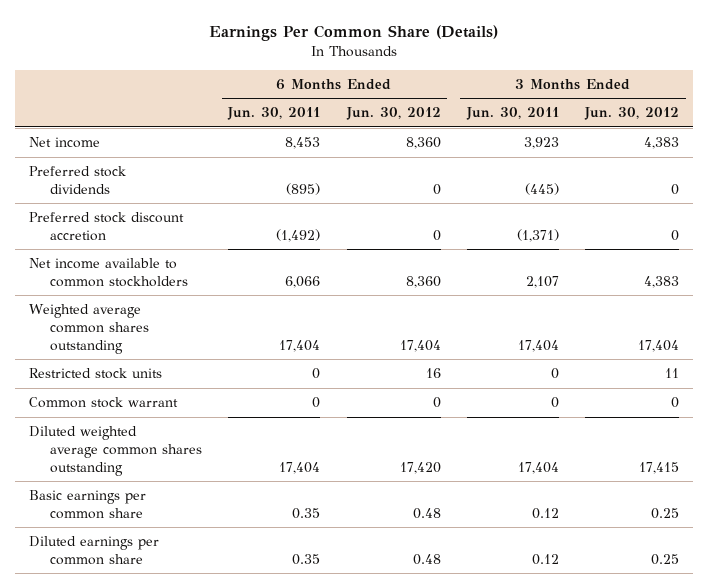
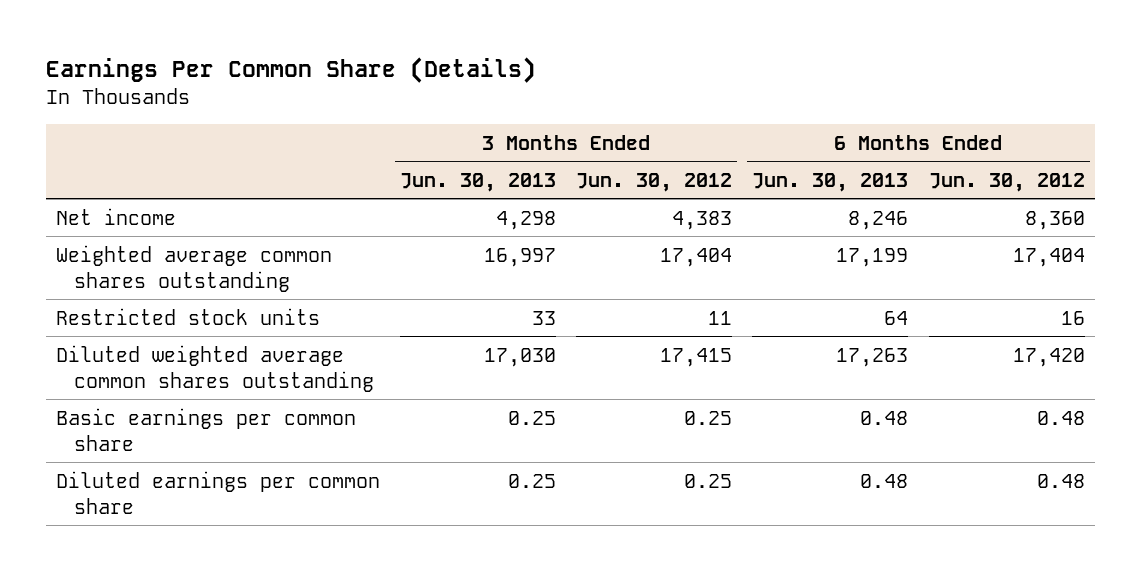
- | 6 Months Ended Jun. 30, 2011 | 6 Months Ended Jun. 30, 2012 | 3 Months Ended Jun. 30, 2011 | 3 Months Ended Jun. 30, 2012
+ | 3 Months Ended Jun. 30, 2013 | 3 Months Ended Jun. 30, 2012 | 6 Months Ended Jun. 30, 2013 | 6 Months Ended Jun. 30, 2012
- Preferred stock dividends | (895) | 0 | (445) | 0
- Preferred stock discount accretion | (1,492) | 0 | (1,371) | 0
- Net income available to common stockholders | 6,066 | 8,360 | 2,107 | 4,383
- Common stock warrant | 0 | 0 | 0 | 0

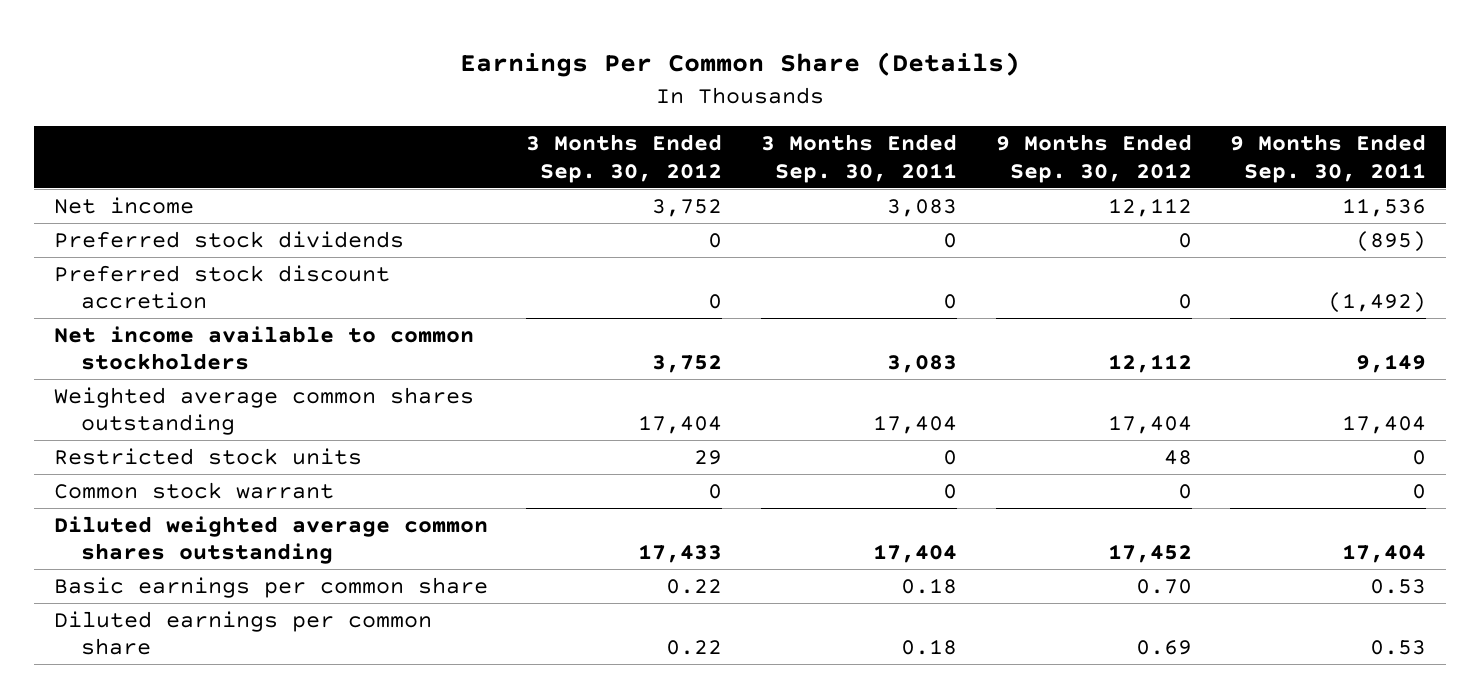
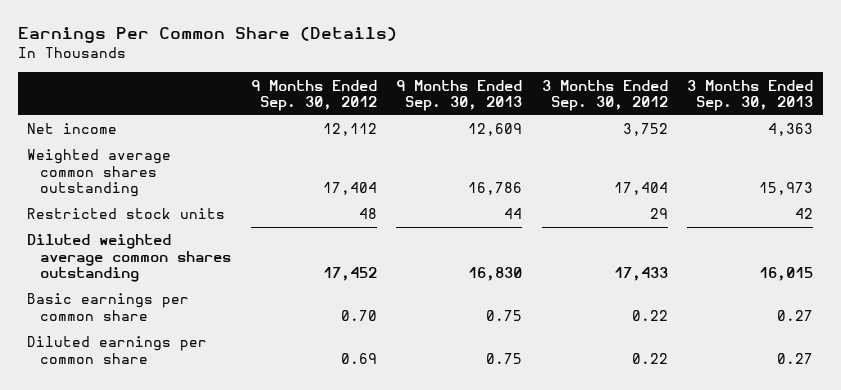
- | 3 Months Ended Sep. 30, 2012 | 3 Months Ended Sep. 30, 2011 | 9 Months Ended Sep. 30, 2012 | 9 Months Ended Sep. 30, 2011
+ | 9 Months Ended Sep. 30, 2012 | 9 Months Ended Sep. 30, 2013 | 3 Months Ended Sep. 30, 2012 | 3 Months Ended Sep. 30, 2013
- Preferred stock dividends | 0 | 0 | 0 | (895)
- Preferred stock discount accretion | 0 | 0 | 0 | (1,492)
- Net income available to common stockholders | 3,752 | 3,083 | 12,112 | 9,149
- Common stock warrant | 0 | 0 | 0 | 0

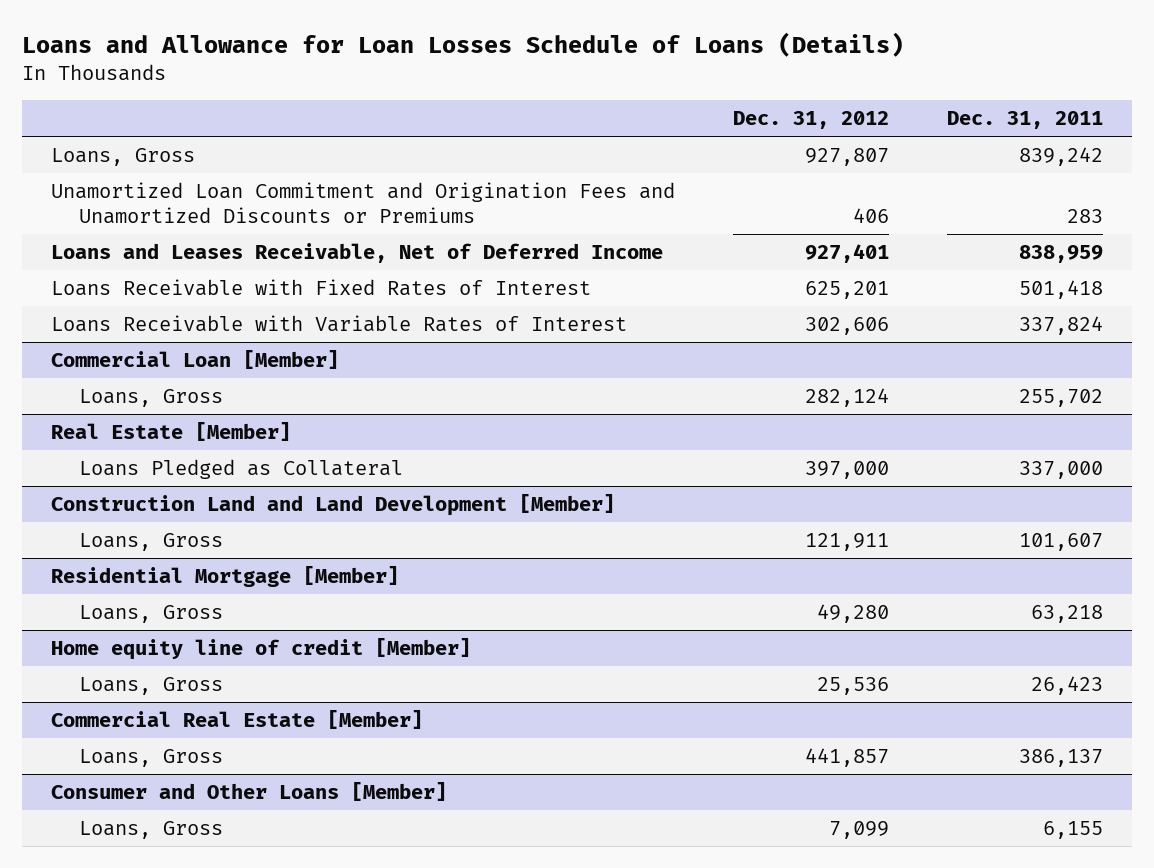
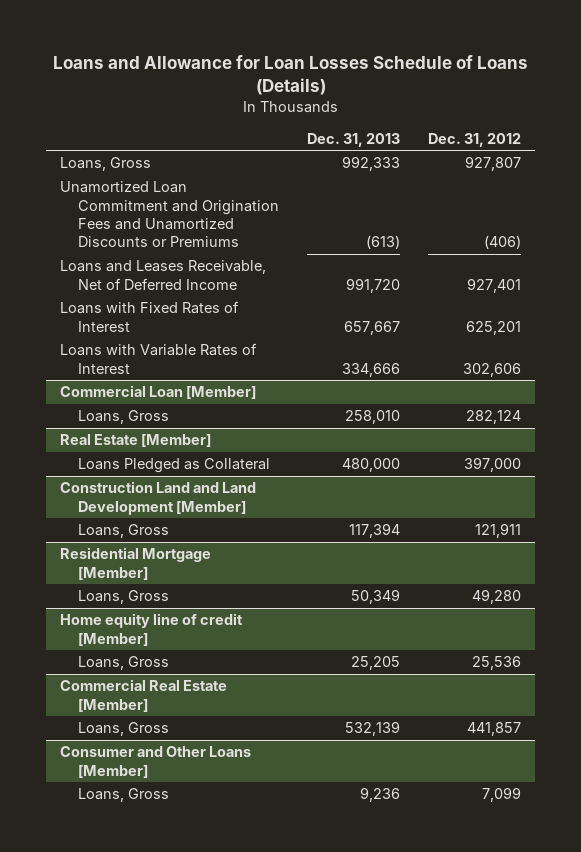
- | Dec. 31, 2012 | Dec. 31, 2011
+ | Dec. 31, 2013 | Dec. 31, 2012
- Unamortized Loan Commitment and Origination Fees and Unamortized Discounts or Premiums | 406 | 283
+ Unamortized Loan Commitment and Origination Fees and Unamortized Discounts or Premiums | (613) | (406)
- Loans Receivable with Fixed Rates of Interest | 625,201 | 501,418
- Loans Receivable with Variable Rates of Interest | 302,606 | 337,824
+ Loans with Fixed Rates of Interest | 657,667 | 625,201
+ Loans with Variable Rates of Interest | 334,666 | 302,606

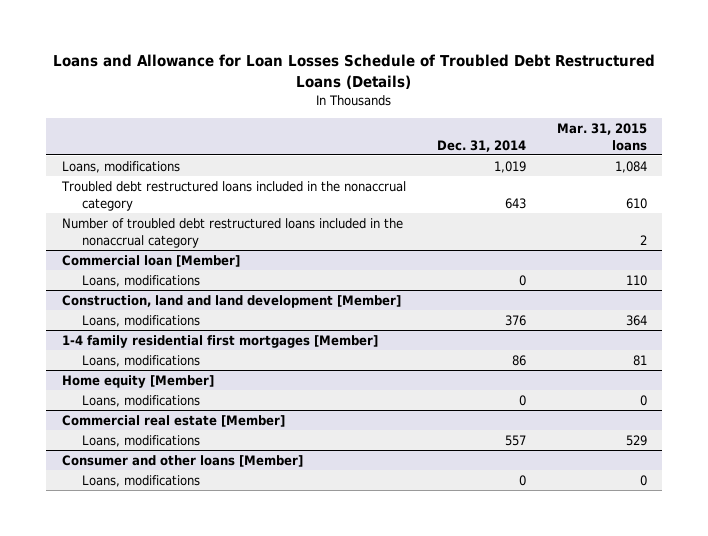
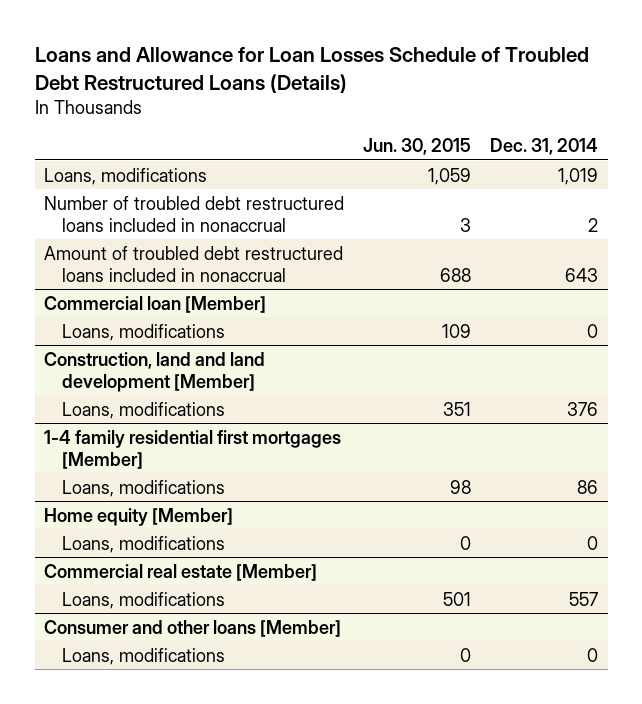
- | Dec. 31, 2014 | Mar. 31, 2015 loans
+ | Jun. 30, 2015 | Dec. 31, 2014
- Troubled debt restructured loans included in the nonaccrual category | 643 | 610
- Number of troubled debt restructured loans included in the nonaccrual category | | 2
+ Number of troubled debt restructured loans included in nonaccrual | 3 | 2
+ Amount of troubled debt restructured loans included in nonaccrual | 688 | 643

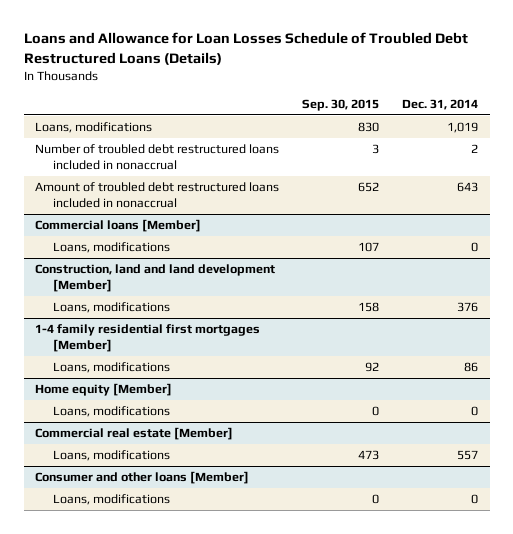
- | Jun. 30, 2015 | Dec. 31, 2014
+ | Sep. 30, 2015 | Dec. 31, 2014
- Commercial loan [Member]
+ Commercial loans [Member]

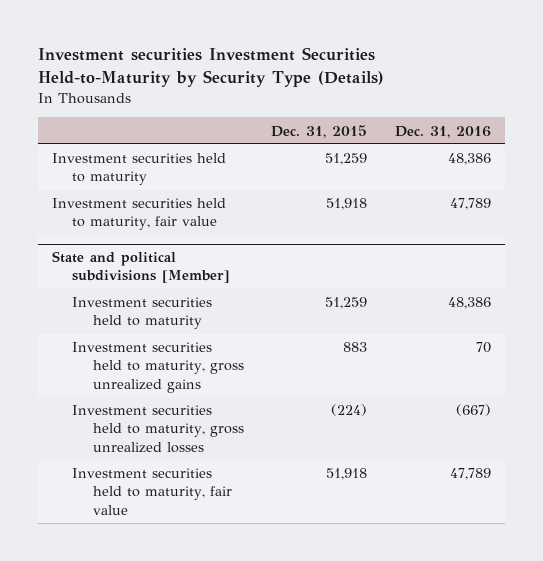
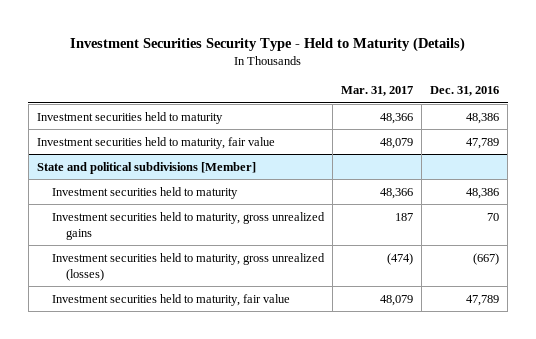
- Investment securities Investment Securities Held-to-Maturity by Security Type (Details)
+ Investment Securities Security Type - Held to Maturity (Details)
- | Dec. 31, 2015 | Dec. 31, 2016
+ | Mar. 31, 2017 | Dec. 31, 2016
@ State and political subdivisions [Member]
- Investment securities held to maturity, gross unrealized losses | (224) | (667)
+ Investment securities held to maturity, gross unrealized (losses) | (474) | (667)

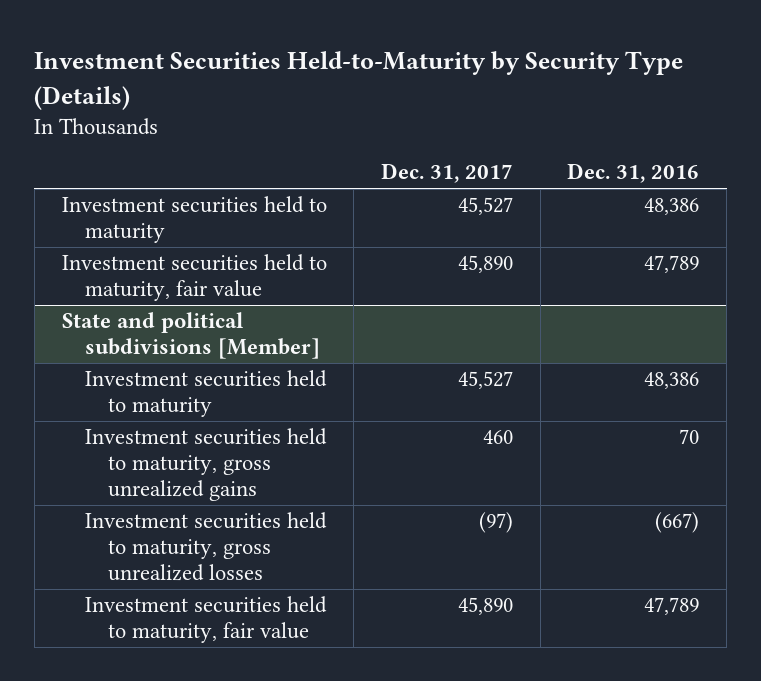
- Investment Securities Security Type - Held to Maturity (Details)
+ Investment Securities Held-to-Maturity by Security Type (Details)
- | Mar. 31, 2017 | Dec. 31, 2016
+ | Dec. 31, 2017 | Dec. 31, 2016
@ State and political subdivisions [Member]
- Investment securities held to maturity, gross unrealized (losses) | (474) | (667)
+ Investment securities held to maturity, gross unrealized losses | (97) | (667)

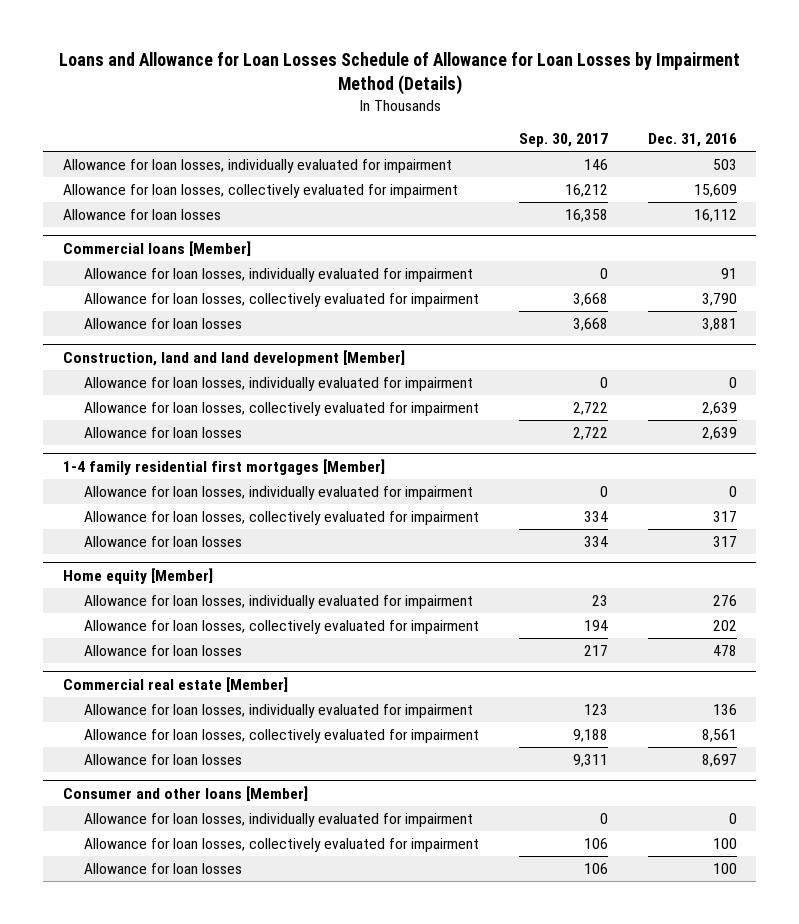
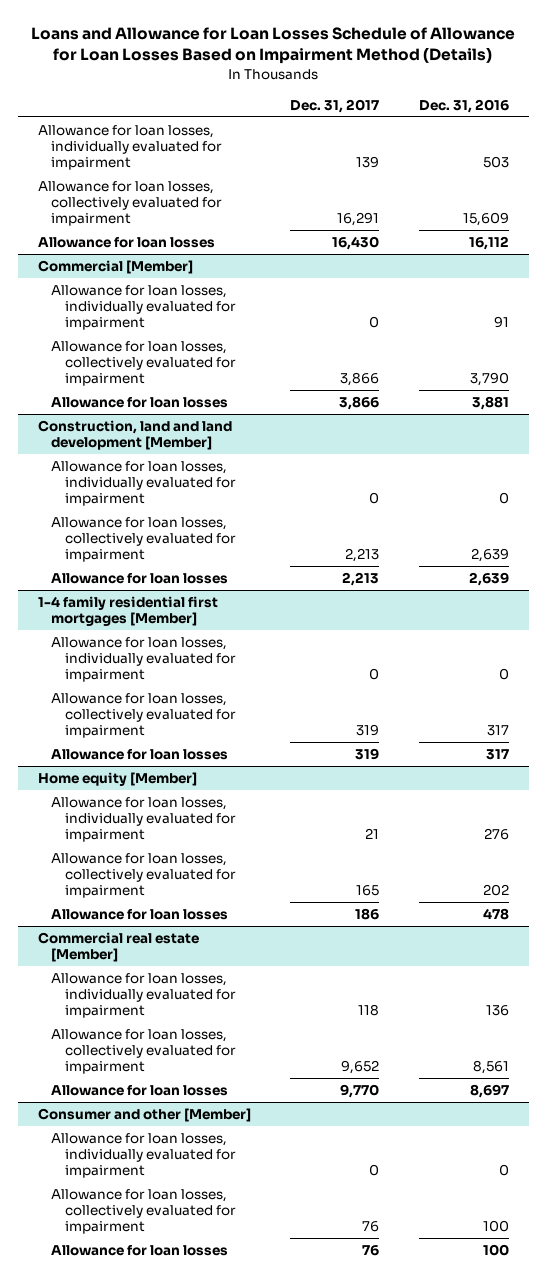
- Loans and Allowance for Loan Losses Schedule of Allowance for Loan Losses by Impairment Method (Details)
+ Loans and Allowance for Loan Losses Schedule of Allowance for Loan Losses Based on Impairment Method (Details)
- | Sep. 30, 2017 | Dec. 31, 2016
+ | Dec. 31, 2017 | Dec. 31, 2016
- Commercial loans [Member]
+ Commercial [Member]
- Consumer and other loans [Member]
+ Consumer and other [Member]

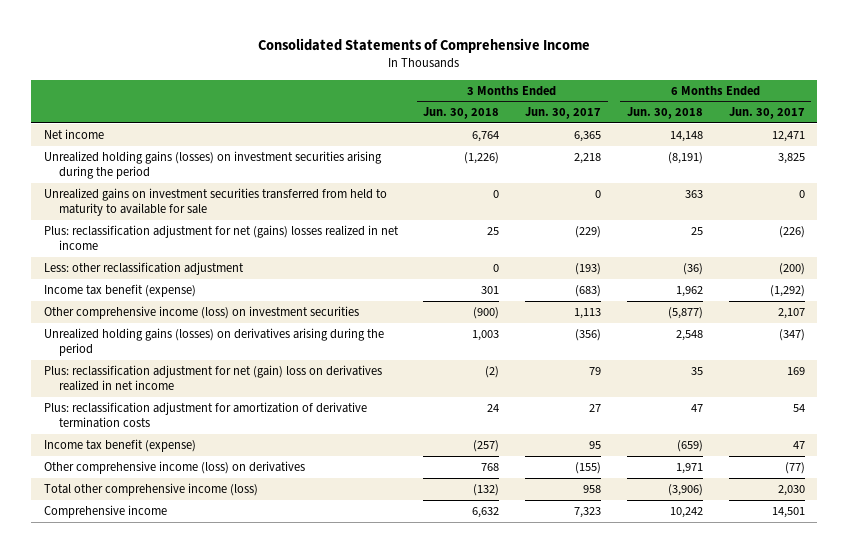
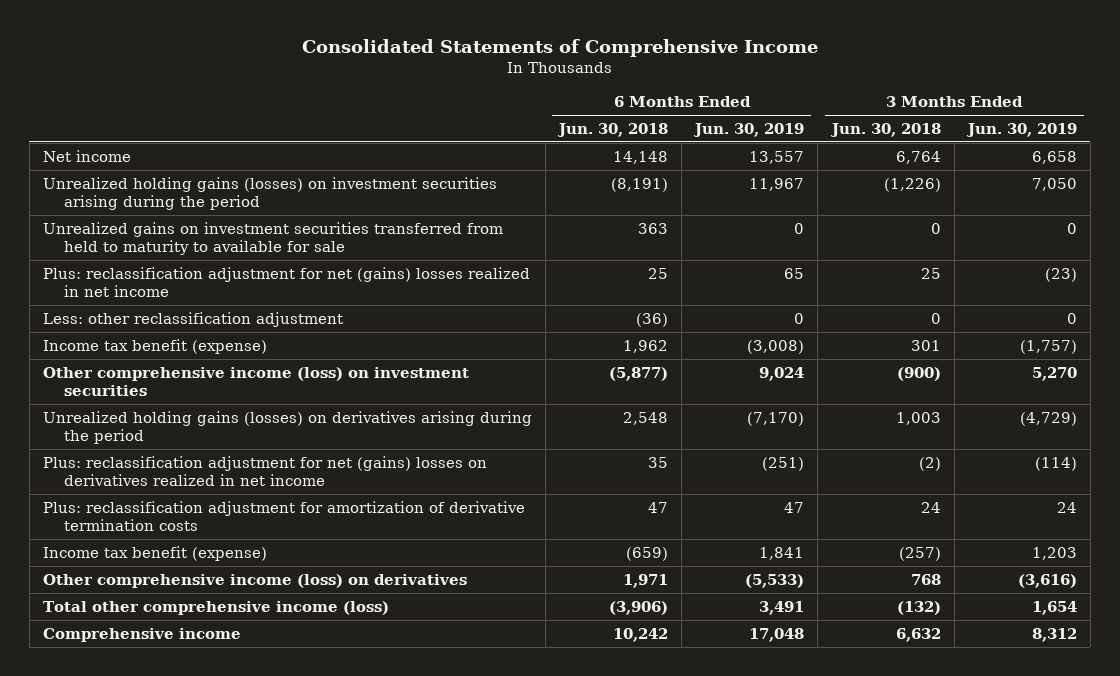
- | 3 Months Ended Jun. 30, 2018 | 3 Months Ended Jun. 30, 2017 | 6 Months Ended Jun. 30, 2018 | 6 Months Ended Jun. 30, 2017
+ | 6 Months Ended Jun. 30, 2018 | 6 Months Ended Jun. 30, 2019 | 3 Months Ended Jun. 30, 2018 | 3 Months Ended Jun. 30, 2019
- Plus: reclassification adjustment for net (gain) loss on derivatives realized in net income | (2) | 79 | 35 | 169
+ Plus: reclassification adjustment for net (gains) losses on derivatives realized in net income | 35 | (251) | (2) | (114)

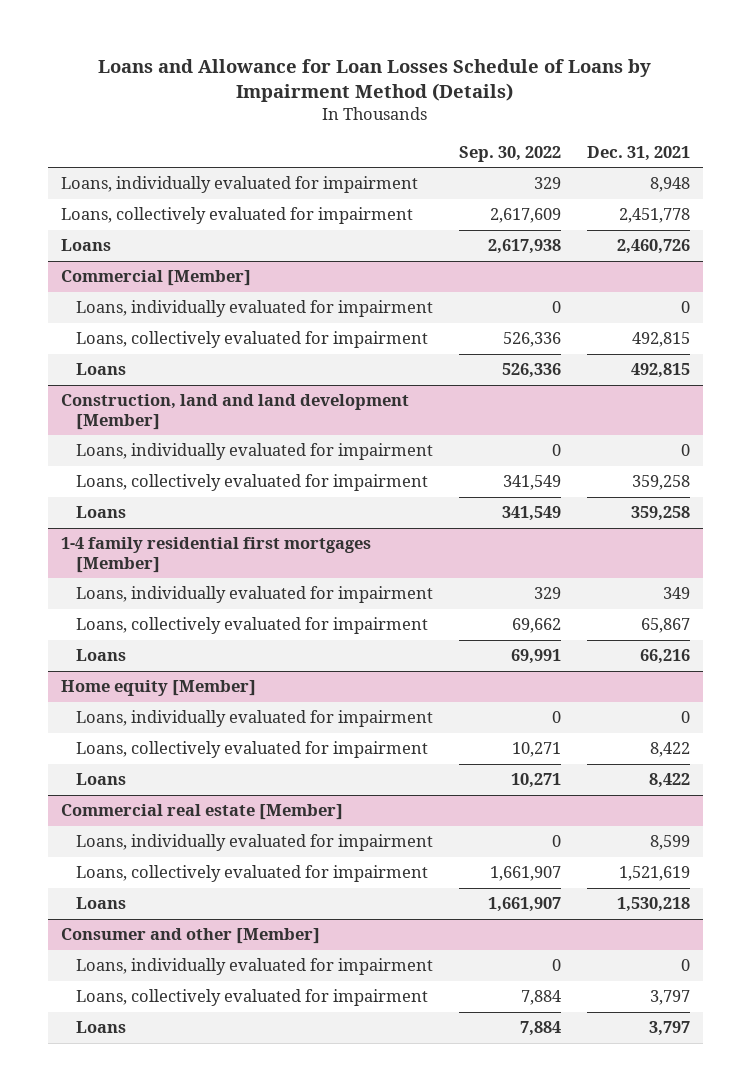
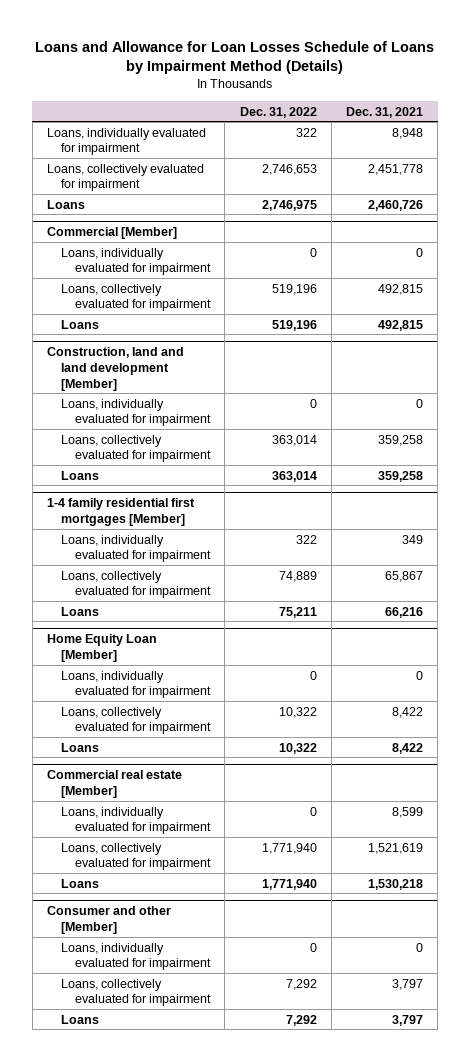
- | Sep. 30, 2022 | Dec. 31, 2021
+ | Dec. 31, 2022 | Dec. 31, 2021
- Home equity [Member]
+ Home Equity Loan [Member]

